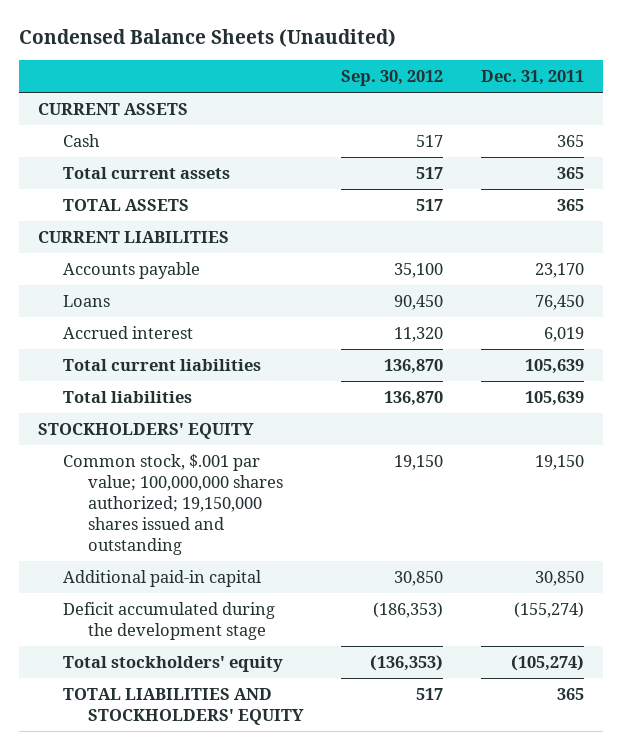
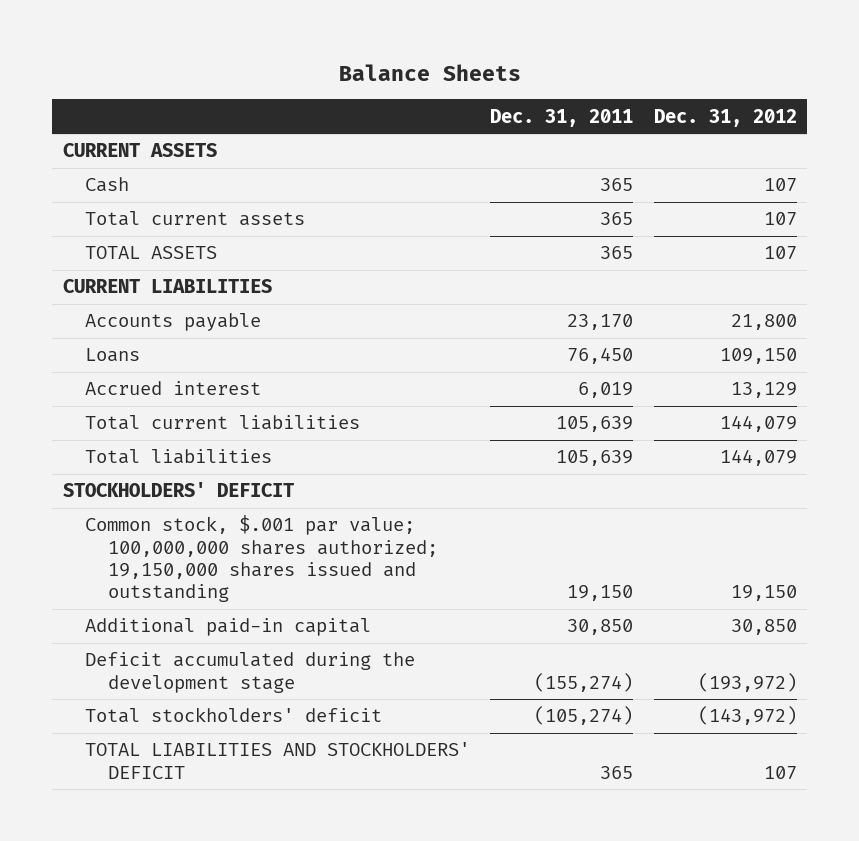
- Condensed Balance Sheets (Unaudited)
+ Balance Sheets
- | Sep. 30, 2012 | Dec. 31, 2011
+ | Dec. 31, 2011 | Dec. 31, 2012
- STOCKHOLDERS' EQUITY
+ STOCKHOLDERS' DEFICIT
- Total stockholders' equity | (136,353) | (105,274)
- TOTAL LIABILITIES AND STOCKHOLDERS' EQUITY | 517 | 365
+ Total stockholders' deficit | (105,274) | (143,972)
+ TOTAL LIABILITIES AND STOCKHOLDERS' DEFICIT | 365 | 107

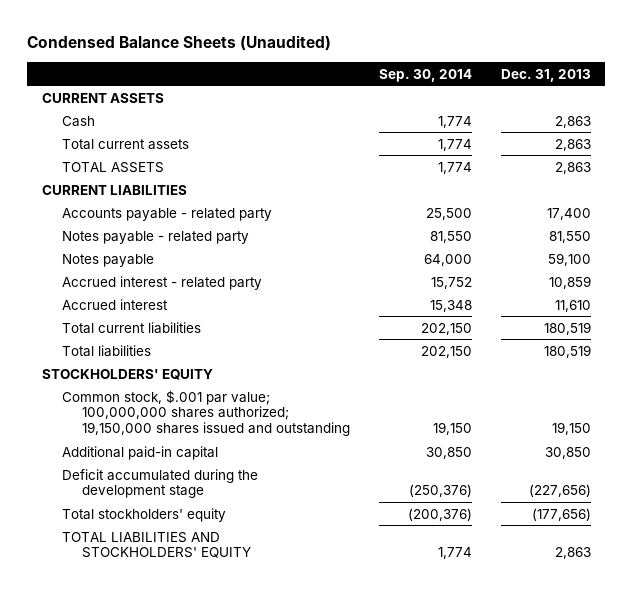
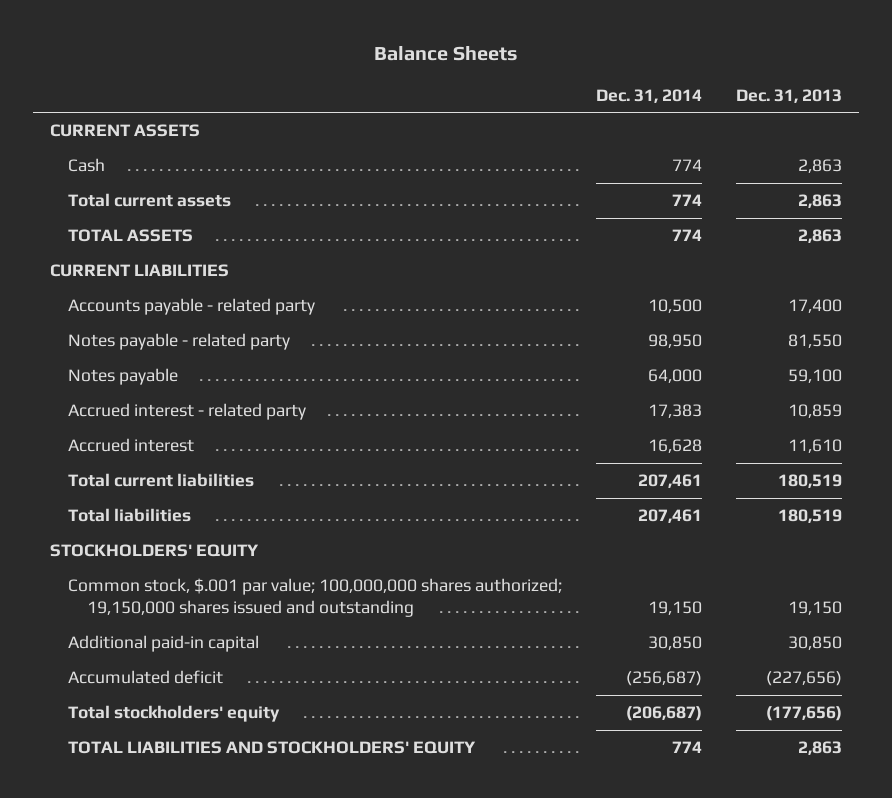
- Condensed Balance Sheets (Unaudited)
+ Balance Sheets
- | Sep. 30, 2014 | Dec. 31, 2013
+ | Dec. 31, 2014 | Dec. 31, 2013
- Deficit accumulated during the development stage | (250,376) | (227,656)
+ Accumulated deficit | (256,687) | (227,656)

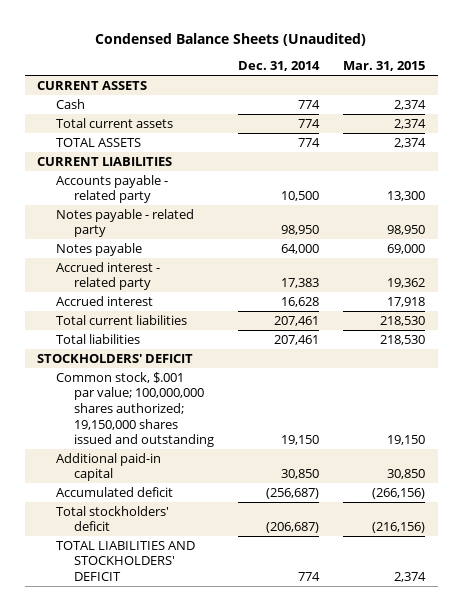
- Balance Sheets
+ Condensed Balance Sheets (Unaudited)
- | Dec. 31, 2014 | Dec. 31, 2013
+ | Dec. 31, 2014 | Mar. 31, 2015
- STOCKHOLDERS' EQUITY
+ STOCKHOLDERS' DEFICIT
- Total stockholders' equity | (206,687) | (177,656)
- TOTAL LIABILITIES AND STOCKHOLDERS' EQUITY | 774 | 2,863
+ Total stockholders' deficit | (206,687) | (216,156)
+ TOTAL LIABILITIES AND STOCKHOLDERS' DEFICIT | 774 | 2,374

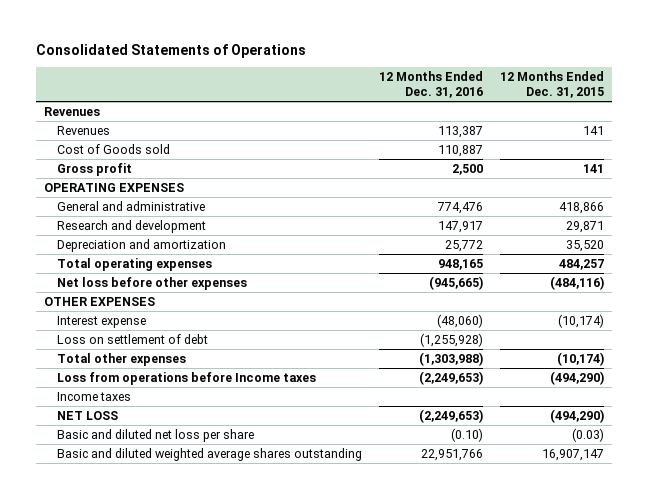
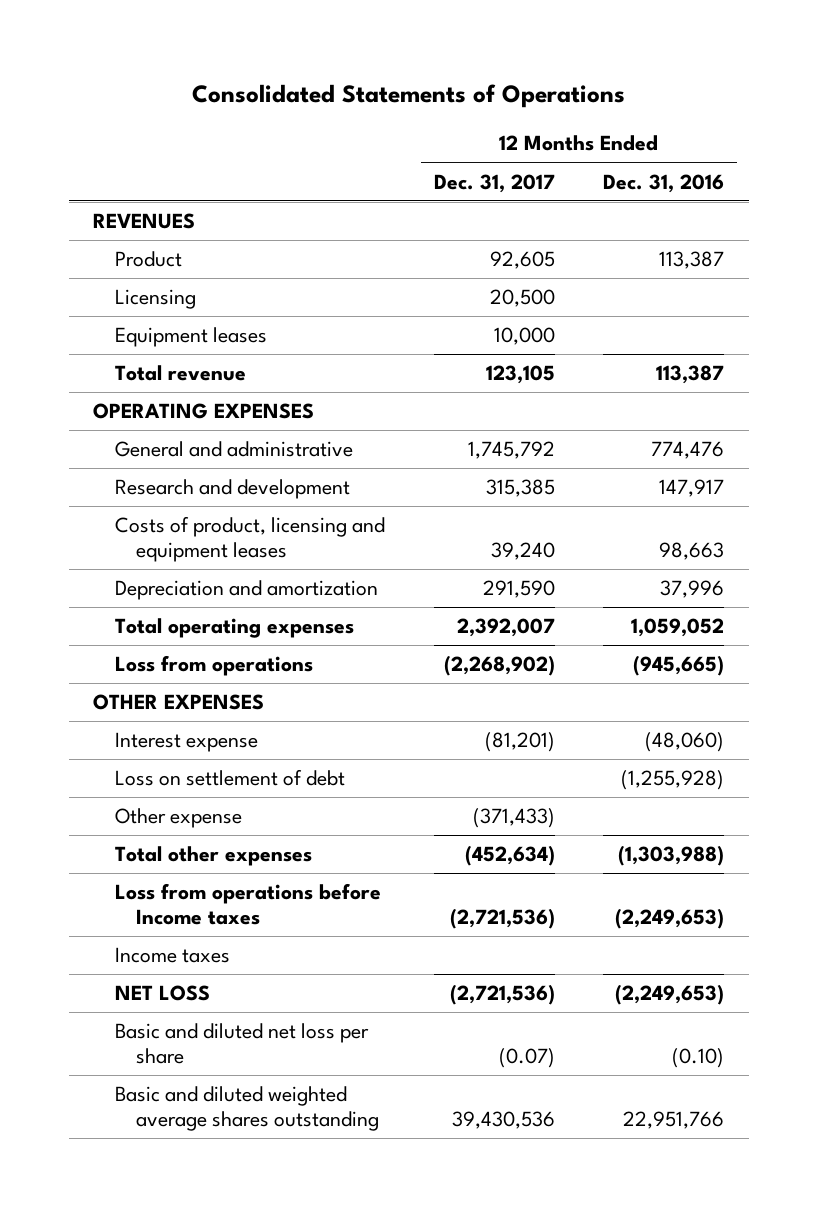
- | 12 Months Ended Dec. 31, 2016 | 12 Months Ended Dec. 31, 2015
+ | 12 Months Ended Dec. 31, 2017 | 12 Months Ended Dec. 31, 2016
- Revenues
- Revenues | 113,387 | 141
- Cost of Goods sold | 110,887 |
- Gross profit | 2,500 | 141
+ REVENUES
+ Product | 92,605 | 113,387
+ Licensing | 20,500 |
+ Equipment leases | 10,000 |
+ Total revenue | 123,105 | 113,387
- Depreciation and amortization | 25,772 | 35,520
- Total operating expenses | 948,165 | 484,257
- Net loss before other expenses | (945,665) | (484,116)
+ Costs of product, licensing and equipment leases | 39,240 | 98,663
+ Depreciation and amortization | 291,590 | 37,996
+ Total operating expenses | 2,392,007 | 1,059,052
+ Loss from operations | (2,268,902) | (945,665)
+ Other expense | (371,433) |

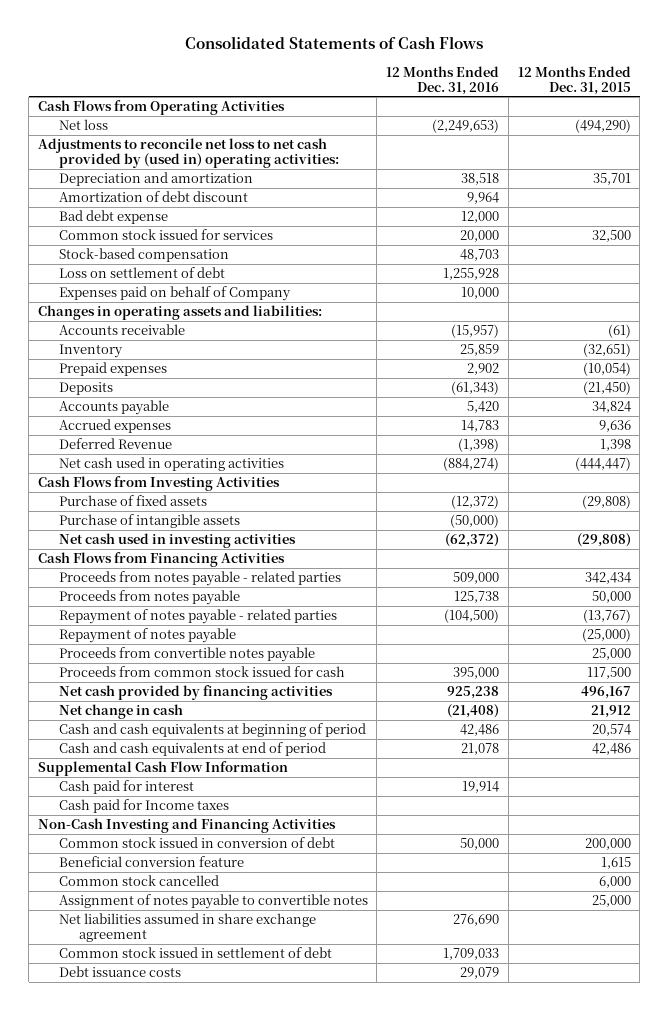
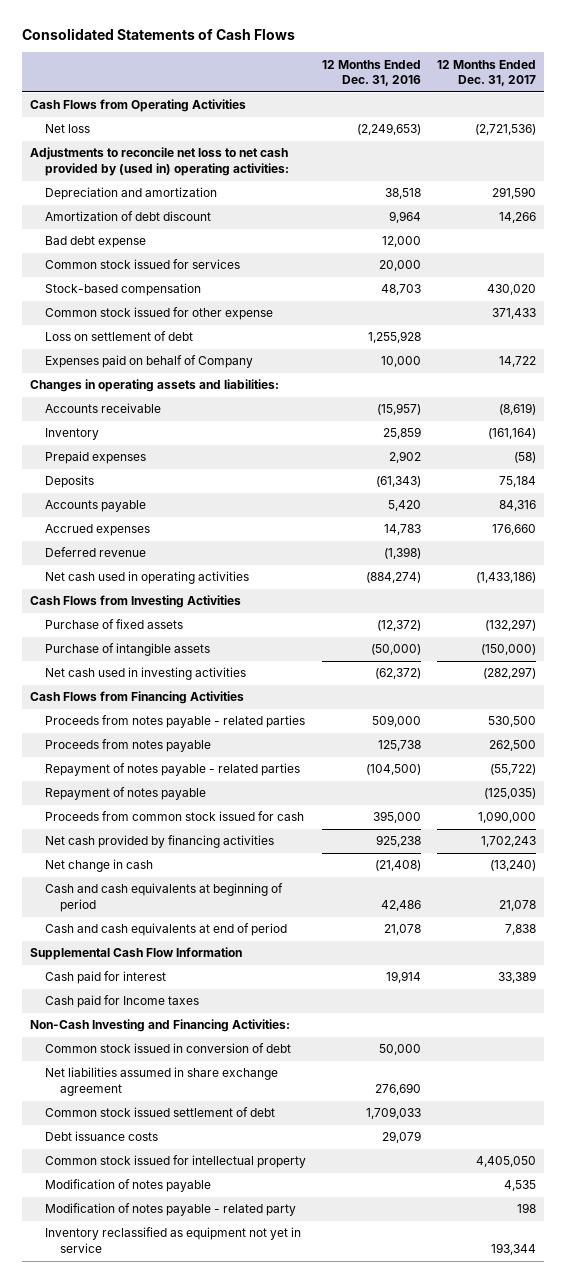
- | 12 Months Ended Dec. 31, 2016 | 12 Months Ended Dec. 31, 2015
+ | 12 Months Ended Dec. 31, 2016 | 12 Months Ended Dec. 31, 2017
+ Common stock issued for other expense | | 371,433
- Deferred Revenue | (1,398) | 1,398
+ Deferred revenue | (1,398) |
- Proceeds from convertible notes payable | | 25,000
- Non-Cash Investing and Financing Activities
+ Non-Cash Investing and Financing Activities:
- Beneficial conversion feature | | 1,615
- Common stock cancelled | | 6,000
- Assignment of notes payable to convertible notes | | 25,000
- Common stock issued in settlement of debt | 1,709,033 |
+ Common stock issued settlement of debt | 1,709,033 |
+ Common stock issued for intellectual property | | 4,405,050
+ Modification of notes payable | | 4,535
+ Modification of notes payable - related party | | 198
+ Inventory reclassified as equipment not yet in service | | 193,344

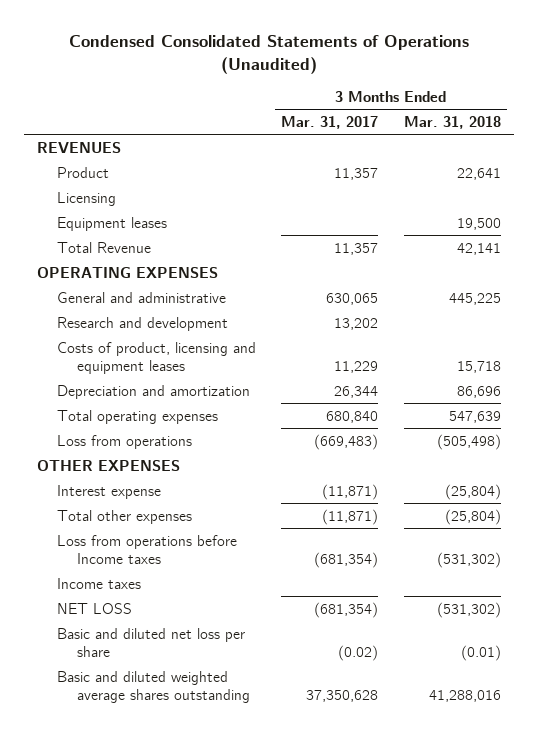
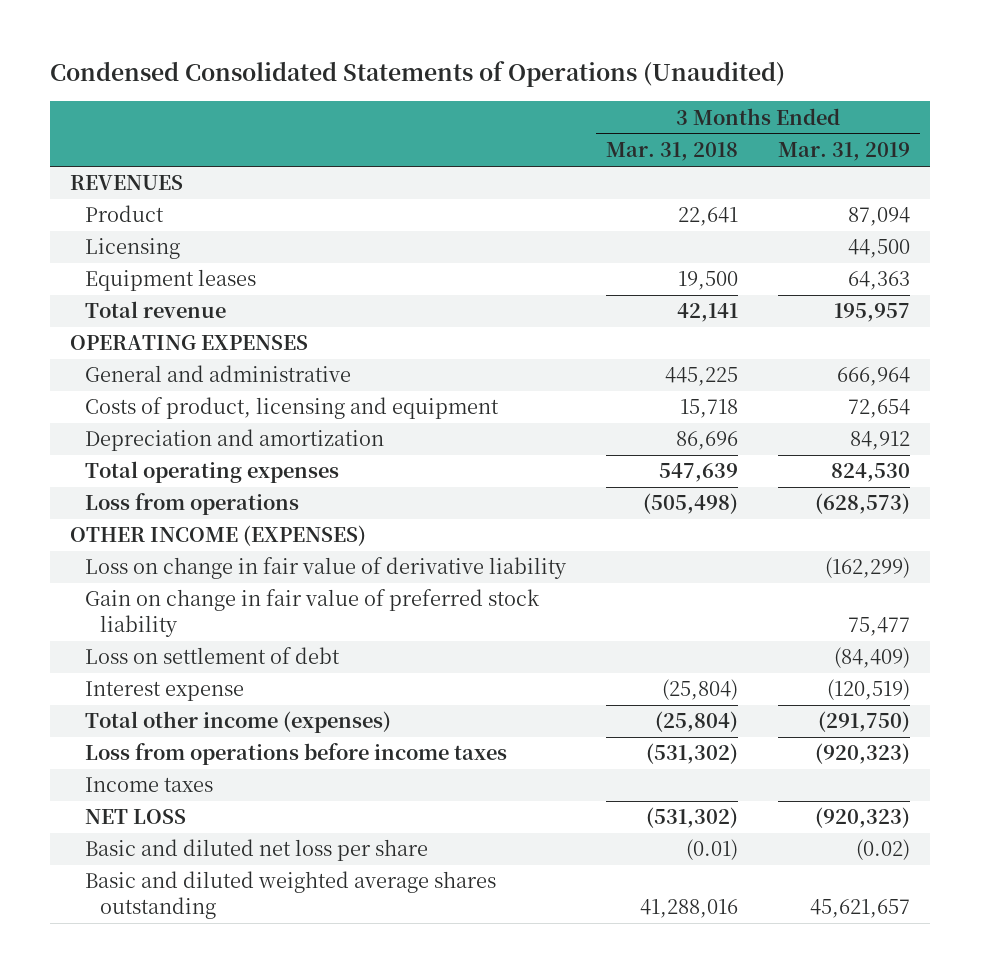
- | 3 Months Ended Mar. 31, 2017 | 3 Months Ended Mar. 31, 2018
+ | 3 Months Ended Mar. 31, 2018 | 3 Months Ended Mar. 31, 2019
- Total Revenue | 11,357 | 42,141
+ Total revenue | 42,141 | 195,957
- Research and development | 13,202 |
- Costs of product, licensing and equipment leases | 11,229 | 15,718
+ Costs of product, licensing and equipment | 15,718 | 72,654
- OTHER EXPENSES
+ OTHER INCOME (EXPENSES)
+ Loss on change in fair value of derivative liability | | (162,299)
+ Gain on change in fair value of preferred stock liability | | 75,477
+ Loss on settlement of debt | | (84,409)
- Total other expenses | (11,871) | (25,804)
- Loss from operations before Income taxes | (681,354) | (531,302)
+ Total other income (expenses) | (25,804) | (291,750)
+ Loss from operations before income taxes | (531,302) | (920,323)

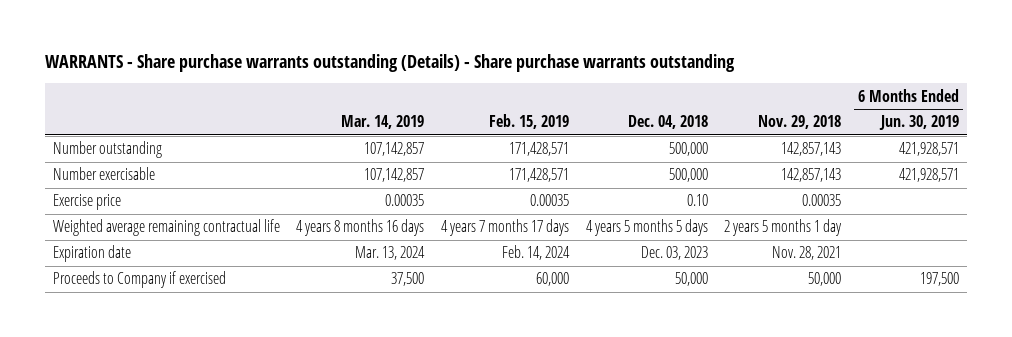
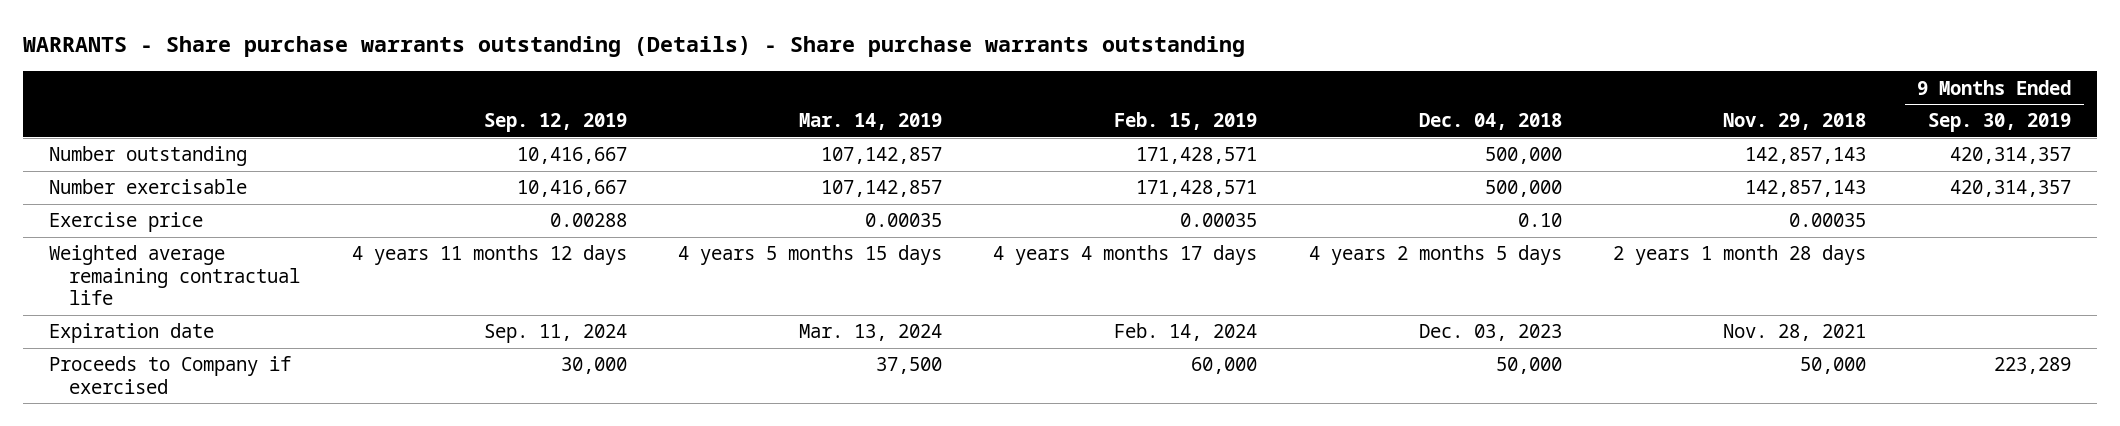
- | Mar. 14, 2019 | Feb. 15, 2019 | Dec. 04, 2018 | Nov. 29, 2018 | 6 Months Ended Jun. 30, 2019
+ | Sep. 12, 2019 | Mar. 14, 2019 | Feb. 15, 2019 | Dec. 04, 2018 | Nov. 29, 2018 | 9 Months Ended Sep. 30, 2019
- Weighted average remaining contractual life | 4 years 8 months 16 days | 4 years 7 months 17 days | 4 years 5 months 5 days | 2 years 5 months 1 day |
+ Weighted average remaining contractual life | 4 years 11 months 12 days | 4 years 5 months 15 days | 4 years 4 months 17 days | 4 years 2 months 5 days | 2 years 1 month 28 days |

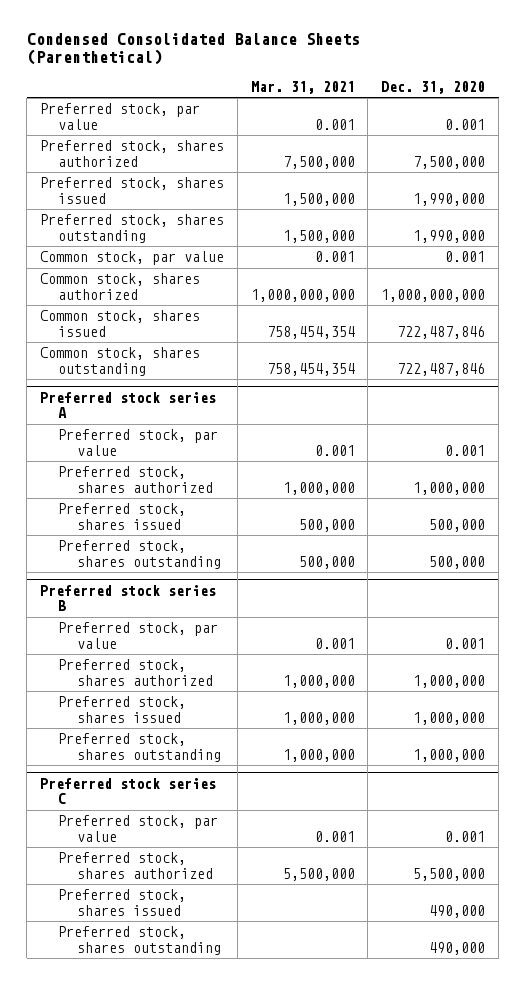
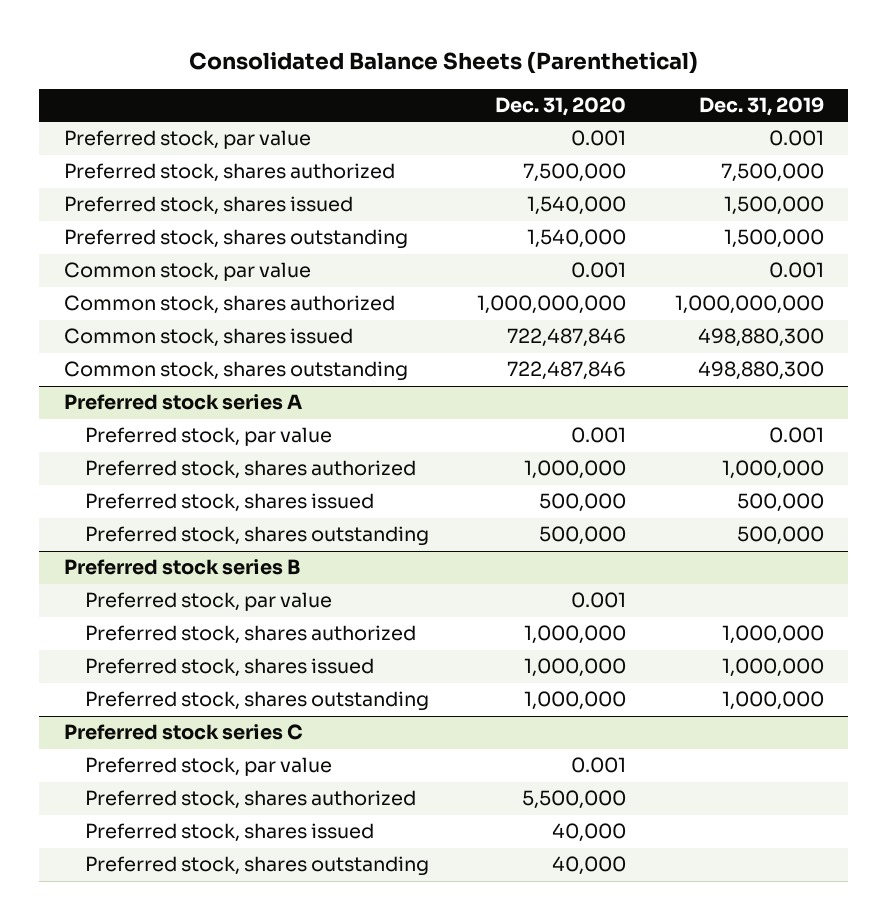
- Condensed Consolidated Balance Sheets (Parenthetical)
+ Consolidated Balance Sheets (Parenthetical)
- | Mar. 31, 2021 | Dec. 31, 2020
+ | Dec. 31, 2020 | Dec. 31, 2019
- Preferred stock, shares issued | 1,500,000 | 1,990,000
- Preferred stock, shares outstanding | 1,500,000 | 1,990,000
+ Preferred stock, shares issued | 1,540,000 | 1,500,000
+ Preferred stock, shares outstanding | 1,540,000 | 1,500,000
@ Preferred stock series C
- Preferred stock, shares issued | | 490,000
- Preferred stock, shares outstanding | | 490,000
+ Preferred stock, shares issued | 40,000 |
+ Preferred stock, shares outstanding | 40,000 |

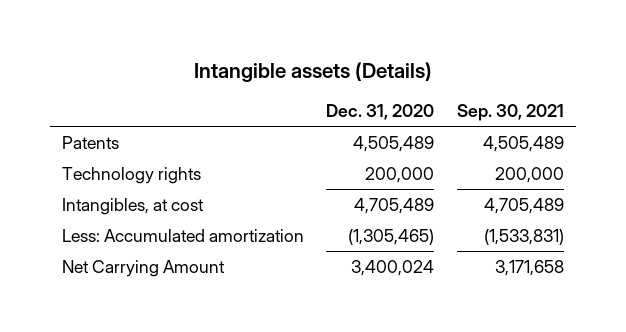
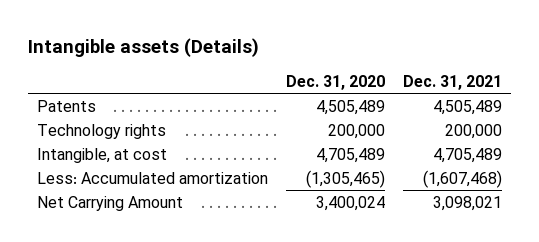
- | Dec. 31, 2020 | Sep. 30, 2021
+ | Dec. 31, 2020 | Dec. 31, 2021
- Intangibles, at cost | 4,705,489 | 4,705,489
+ Intangible, at cost | 4,705,489 | 4,705,489

